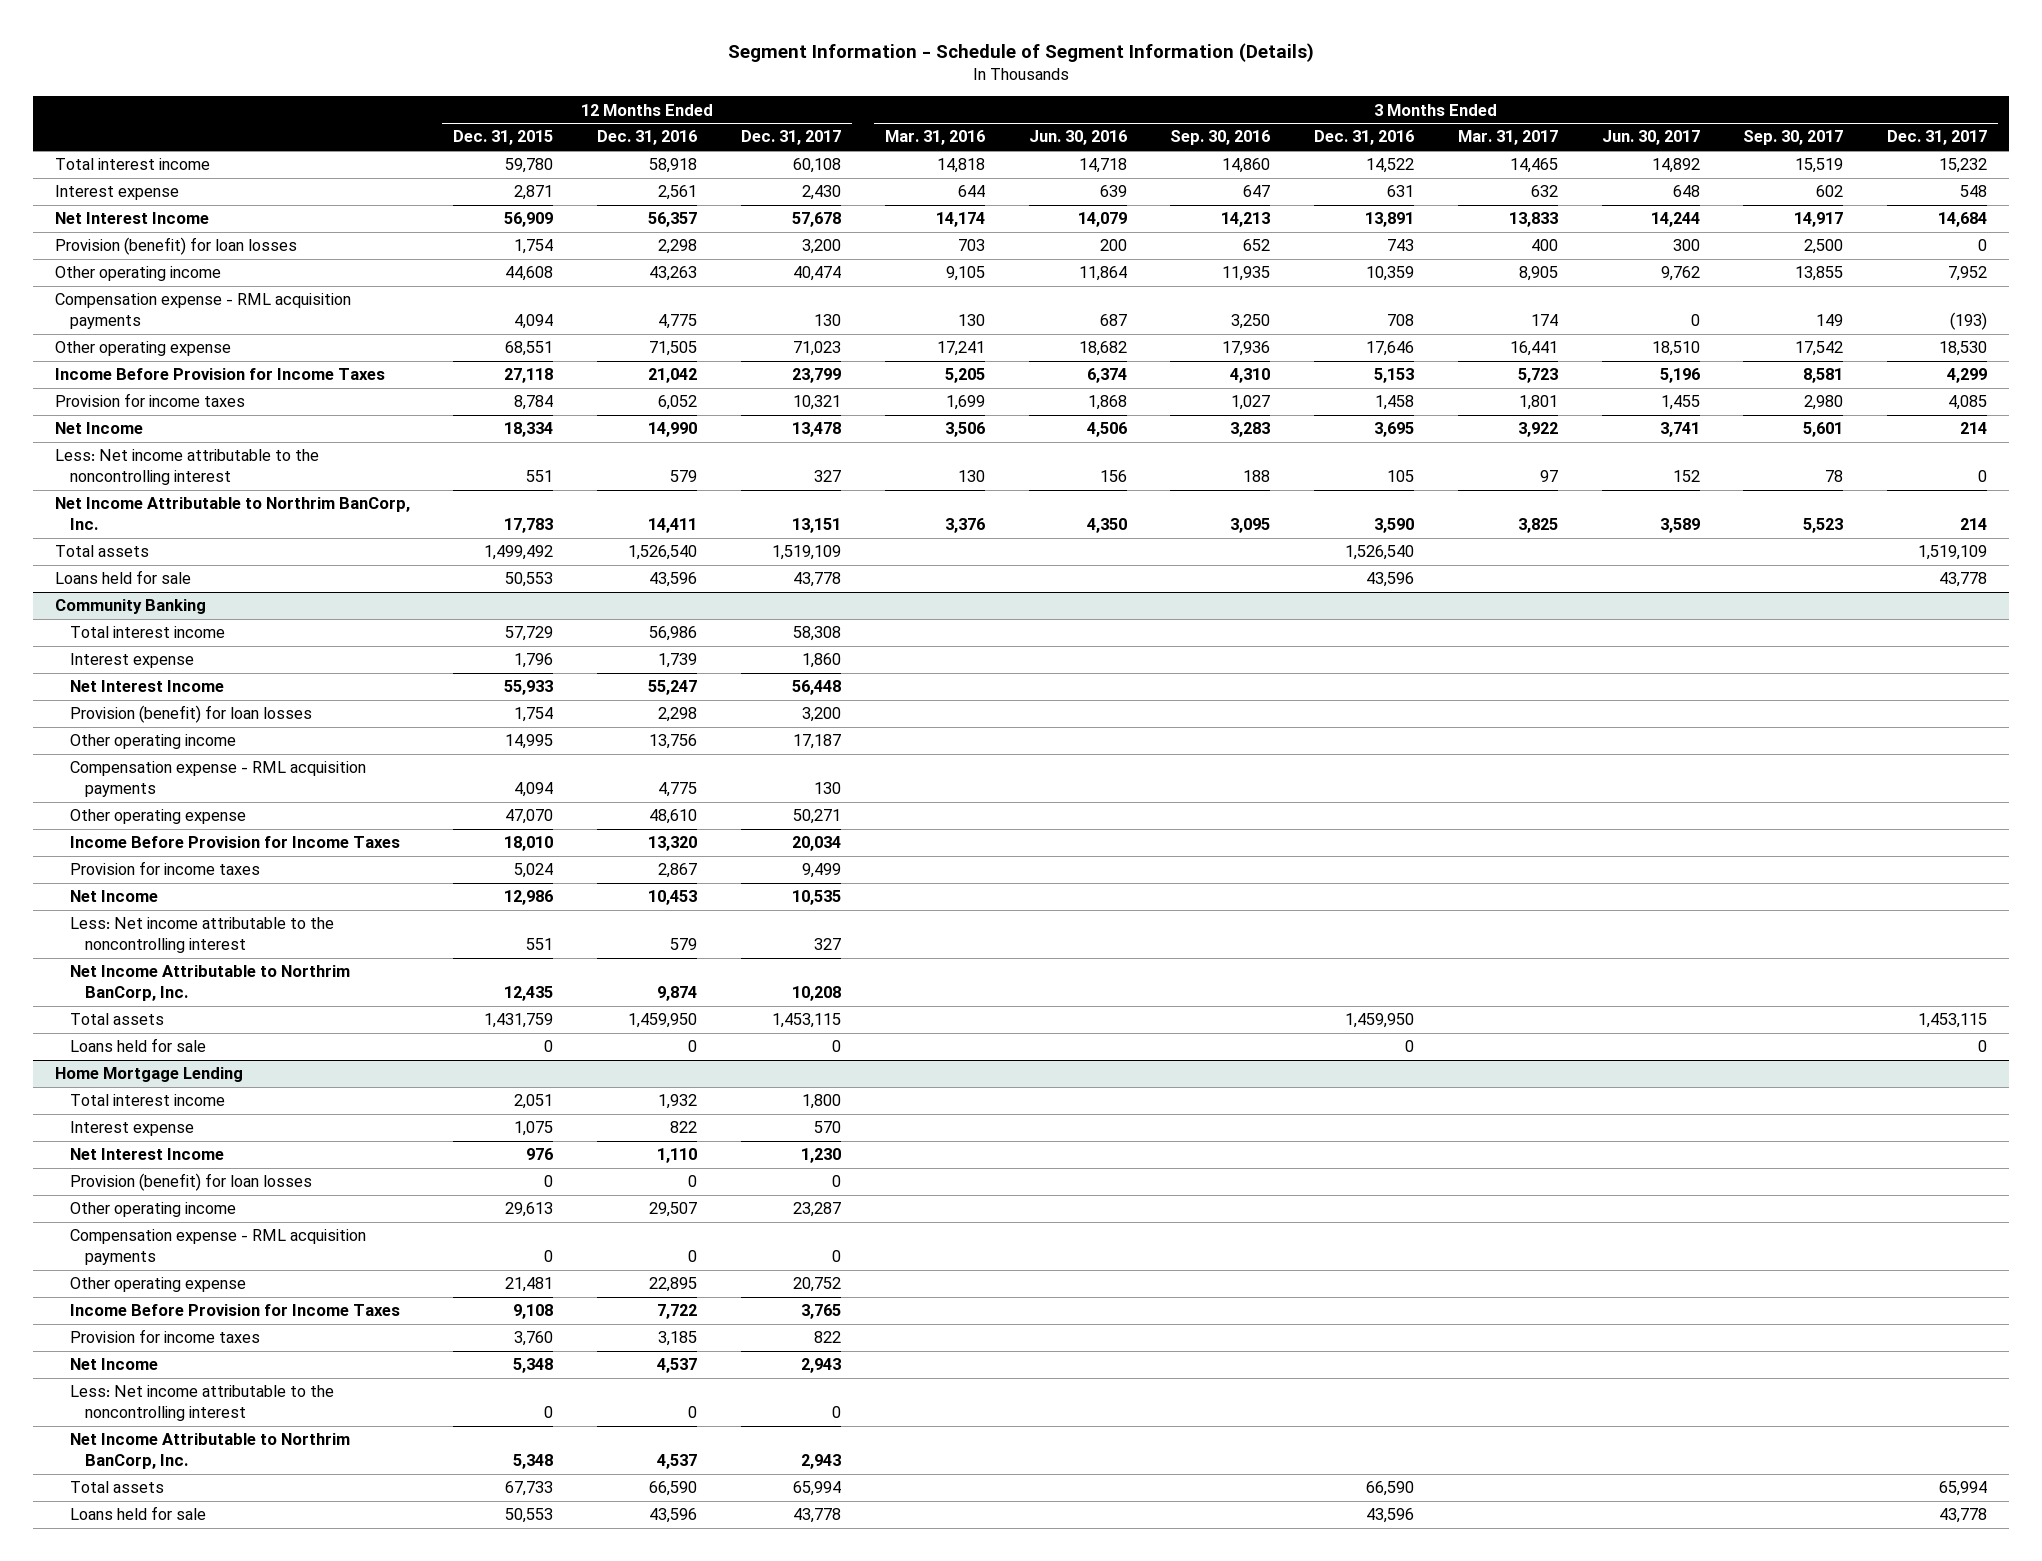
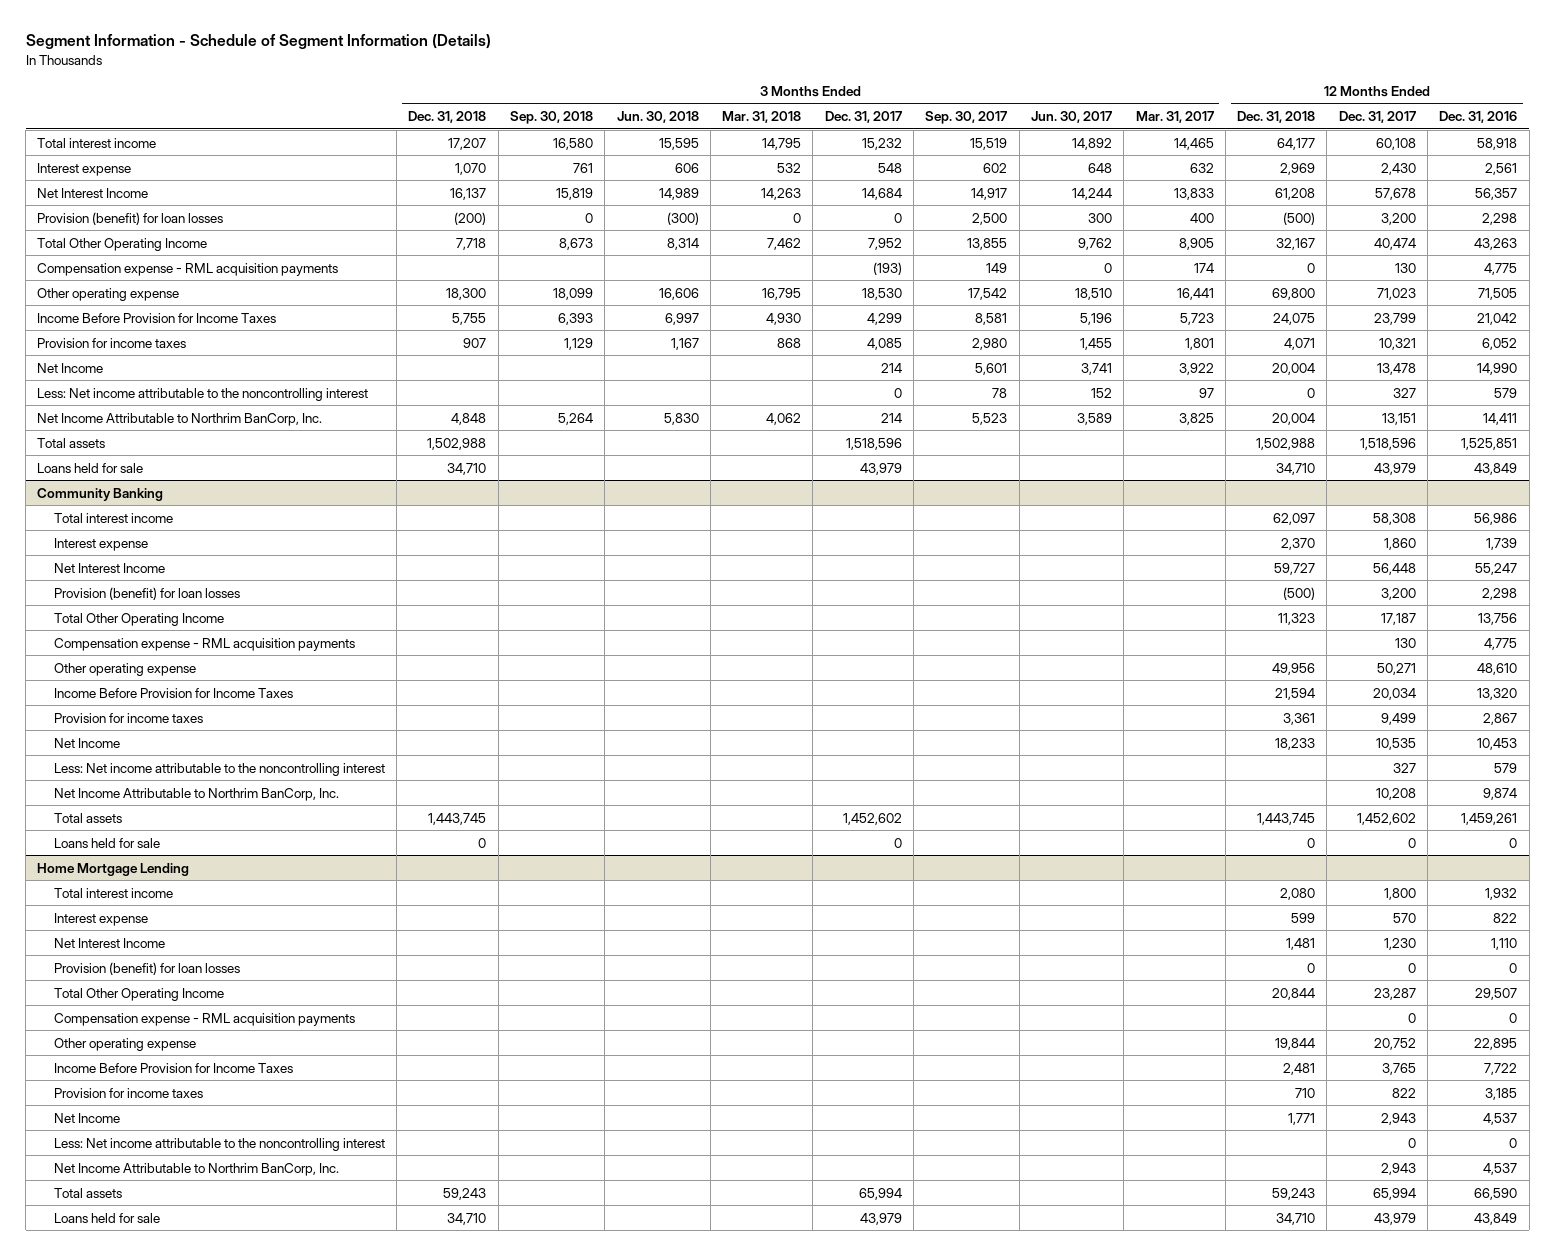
- | 12 Months Ended Dec. 31, 2015 | 12 Months Ended Dec. 31, 2016 | 12 Months Ended Dec. 31, 2017 | 3 Months Ended Mar. 31, 2016 | 3 Months Ended Jun. 30, 2016 | 3 Months Ended Sep. 30, 2016 | 3 Months Ended Dec. 31, 2016 | 3 Months Ended Mar. 31, 2017 | 3 Months Ended Jun. 30, 2017 | 3 Months Ended Sep. 30, 2017 | 3 Months Ended Dec. 31, 2017
+ | 3 Months Ended Dec. 31, 2018 | 3 Months Ended Sep. 30, 2018 | 3 Months Ended Jun. 30, 2018 | 3 Months Ended Mar. 31, 2018 | 3 Months Ended Dec. 31, 2017 | 3 Months Ended Sep. 30, 2017 | 3 Months Ended Jun. 30, 2017 | 3 Months Ended Mar. 31, 2017 | 12 Months Ended Dec. 31, 2018 | 12 Months Ended Dec. 31, 2017 | 12 Months Ended Dec. 31, 2016
- Other operating income | 44,608 | 43,263 | 40,474 | 9,105 | 11,864 | 11,935 | 10,359 | 8,905 | 9,762 | 13,855 | 7,952
+ Total Other Operating Income | 7,718 | 8,673 | 8,314 | 7,462 | 7,952 | 13,855 | 9,762 | 8,905 | 32,167 | 40,474 | 43,263
- Total assets | 1,499,492 | 1,526,540 | 1,519,109 | | | | 1,526,540 | | | | 1,519,109
- Loans held for sale | 50,553 | 43,596 | 43,778 | | | | 43,596 | | | | 43,778
+ Total assets | 1,502,988 | | | | 1,518,596 | | | | 1,502,988 | 1,518,596 | 1,525,851
+ Loans held for sale | 34,710 | | | | 43,979 | | | | 34,710 | 43,979 | 43,849
@ Community Banking
- Other operating income | 14,995 | 13,756 | 17,187 | | | | | | | |
+ Total Other Operating Income | | | | | | | | | 11,323 | 17,187 | 13,756
- Total assets | 1,431,759 | 1,459,950 | 1,453,115 | | | | 1,459,950 | | | | 1,453,115
+ Total assets | 1,443,745 | | | | 1,452,602 | | | | 1,443,745 | 1,452,602 | 1,459,261
@ Home Mortgage Lending
- Other operating income | 29,613 | 29,507 | 23,287 | | | | | | | |
+ Total Other Operating Income | | | | | | | | | 20,844 | 23,287 | 29,507
- Loans held for sale | 50,553 | 43,596 | 43,778 | | | | 43,596 | | | | 43,778
+ Loans held for sale | 34,710 | | | | 43,979 | | | | 34,710 | 43,979 | 43,849

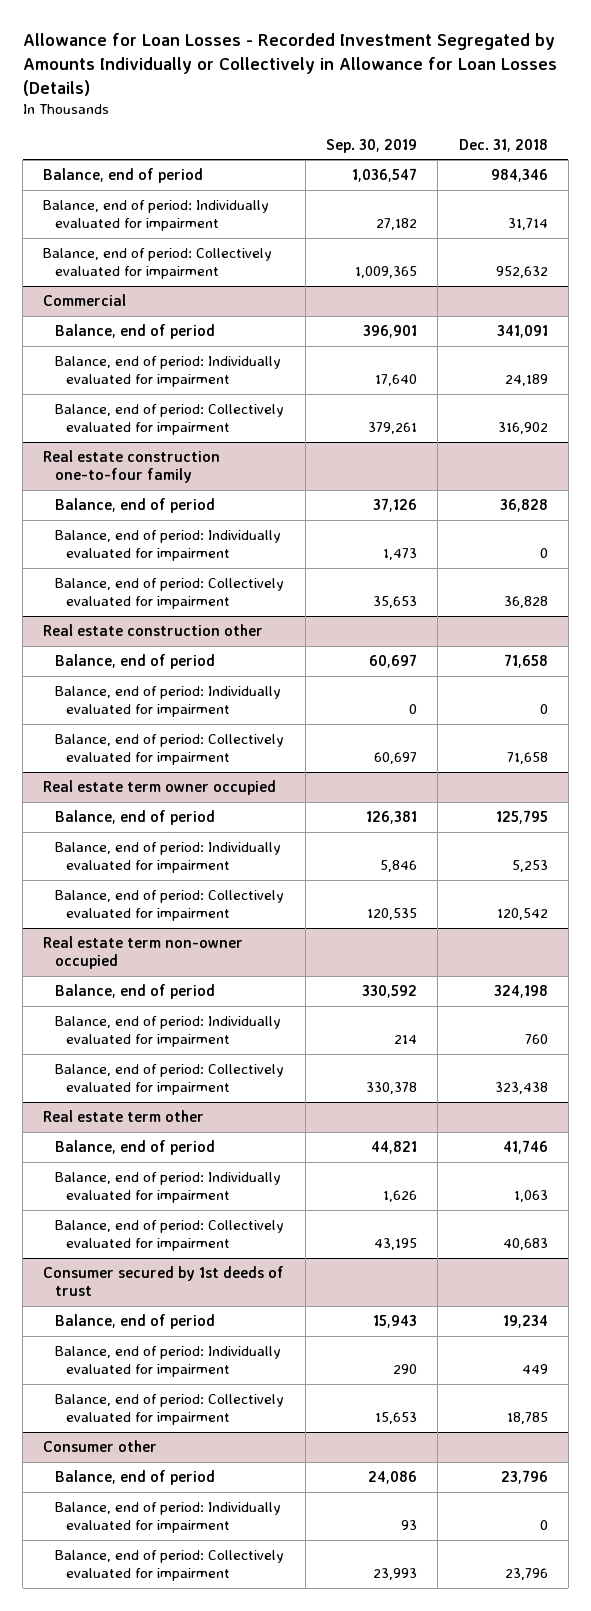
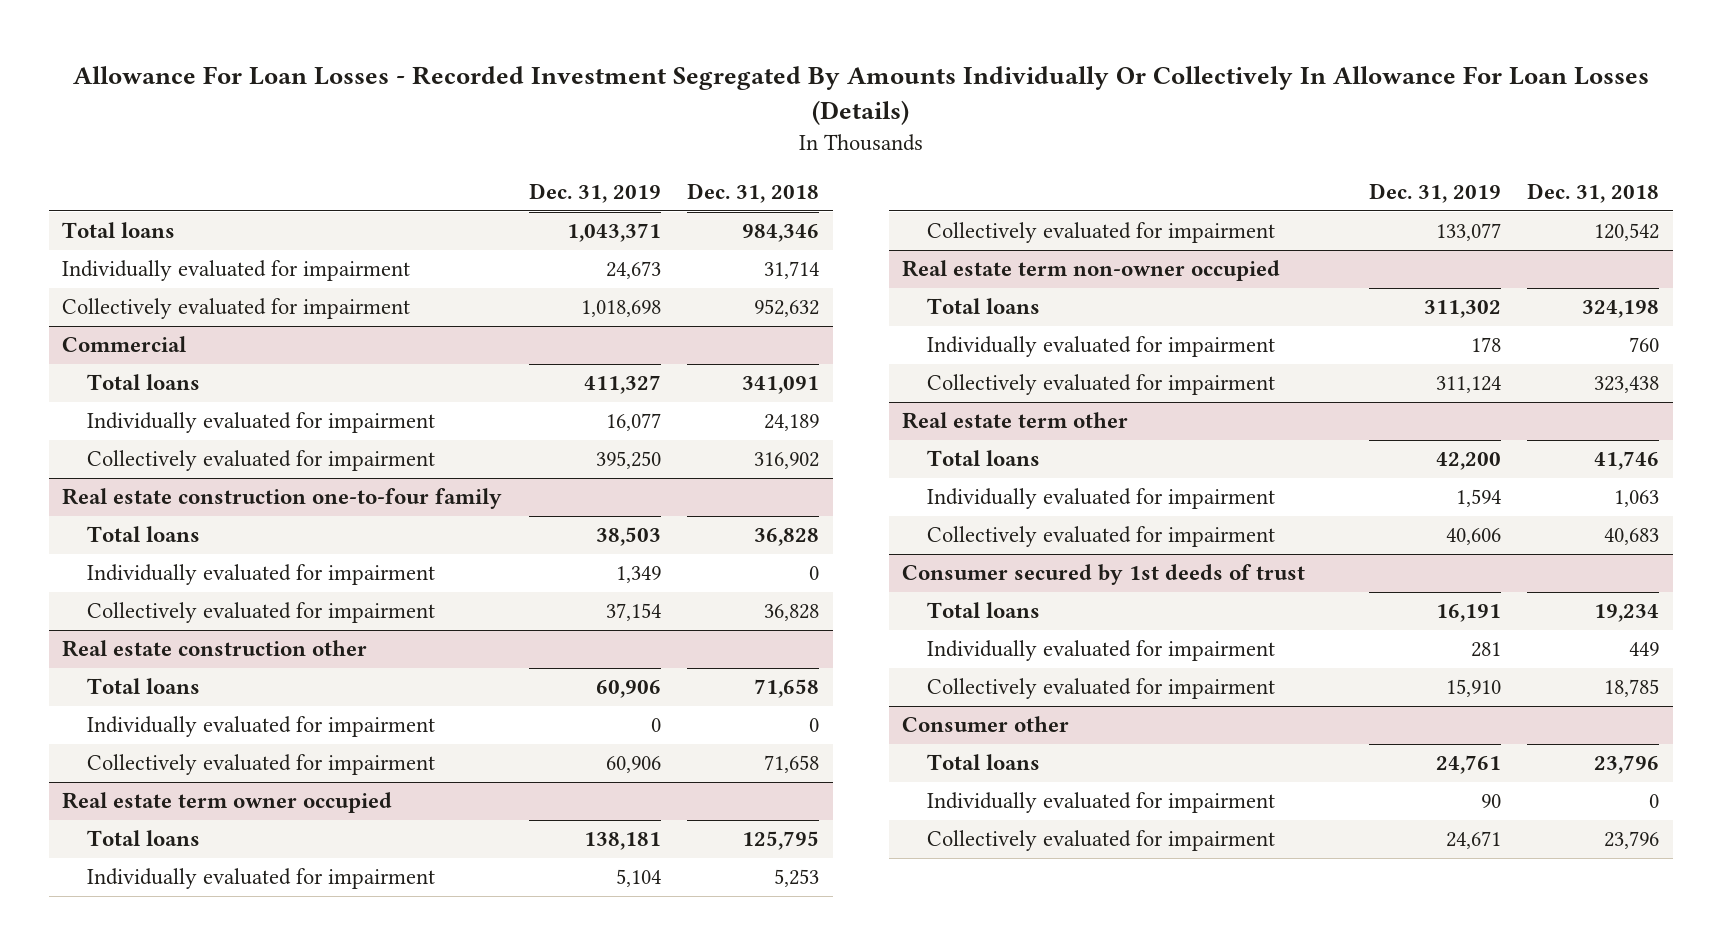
- Allowance for Loan Losses - Recorded Investment Segregated by Amounts Individually or Collectively in Allowance for Loan Losses (Details)
+ Allowance For Loan Losses - Recorded Investment Segregated By Amounts Individually Or Collectively In Allowance For Loan Losses (Details)
- | Sep. 30, 2019 | Dec. 31, 2018
+ | Dec. 31, 2019 | Dec. 31, 2018
- Balance, end of period | 1,036,547 | 984,346
- Balance, end of period: Individually evaluated for impairment | 27,182 | 31,714
- Balance, end of period: Collectively evaluated for impairment | 1,009,365 | 952,632
+ Total loans | 1,043,371 | 984,346
+ Individually evaluated for impairment | 24,673 | 31,714
+ Collectively evaluated for impairment | 1,018,698 | 952,632
@ Commercial
- Balance, end of period | 396,901 | 341,091
- Balance, end of period: Individually evaluated for impairment | 17,640 | 24,189
- Balance, end of period: Collectively evaluated for impairment | 379,261 | 316,902
+ Total loans | 411,327 | 341,091
+ Individually evaluated for impairment | 16,077 | 24,189
+ Collectively evaluated for impairment | 395,250 | 316,902
@ Real estate construction one-to-four family
- Balance, end of period | 37,126 | 36,828
- Balance, end of period: Individually evaluated for impairment | 1,473 | 0
- Balance, end of period: Collectively evaluated for impairment | 35,653 | 36,828
+ Total loans | 38,503 | 36,828
+ Individually evaluated for impairment | 1,349 | 0
+ Collectively evaluated for impairment | 37,154 | 36,828
@ Real estate construction other
- Balance, end of period | 60,697 | 71,658
- Balance, end of period: Individually evaluated for impairment | 0 | 0
- Balance, end of period: Collectively evaluated for impairment | 60,697 | 71,658
+ Total loans | 60,906 | 71,658
+ Individually evaluated for impairment | 0 | 0
+ Collectively evaluated for impairment | 60,906 | 71,658
@ Real estate term owner occupied
- Balance, end of period | 126,381 | 125,795
- Balance, end of period: Individually evaluated for impairment | 5,846 | 5,253
- Balance, end of period: Collectively evaluated for impairment | 120,535 | 120,542
+ Total loans | 138,181 | 125,795
+ Individually evaluated for impairment | 5,104 | 5,253
+ Collectively evaluated for impairment | 133,077 | 120,542
@ Real estate term non-owner occupied
- Balance, end of period | 330,592 | 324,198
- Balance, end of period: Individually evaluated for impairment | 214 | 760
- Balance, end of period: Collectively evaluated for impairment | 330,378 | 323,438
+ Total loans | 311,302 | 324,198
+ Individually evaluated for impairment | 178 | 760
+ Collectively evaluated for impairment | 311,124 | 323,438
@ Real estate term other
- Balance, end of period | 44,821 | 41,746
- Balance, end of period: Individually evaluated for impairment | 1,626 | 1,063
- Balance, end of period: Collectively evaluated for impairment | 43,195 | 40,683
+ Total loans | 42,200 | 41,746
+ Individually evaluated for impairment | 1,594 | 1,063
+ Collectively evaluated for impairment | 40,606 | 40,683
@ Consumer secured by 1st deeds of trust
- Balance, end of period | 15,943 | 19,234
- Balance, end of period: Individually evaluated for impairment | 290 | 449
- Balance, end of period: Collectively evaluated for impairment | 15,653 | 18,785
+ Total loans | 16,191 | 19,234
+ Individually evaluated for impairment | 281 | 449
+ Collectively evaluated for impairment | 15,910 | 18,785
@ Consumer other
- Balance, end of period | 24,086 | 23,796
- Balance, end of period: Individually evaluated for impairment | 93 | 0
- Balance, end of period: Collectively evaluated for impairment | 23,993 | 23,796
+ Total loans | 24,761 | 23,796
+ Individually evaluated for impairment | 90 | 0
+ Collectively evaluated for impairment | 24,671 | 23,796

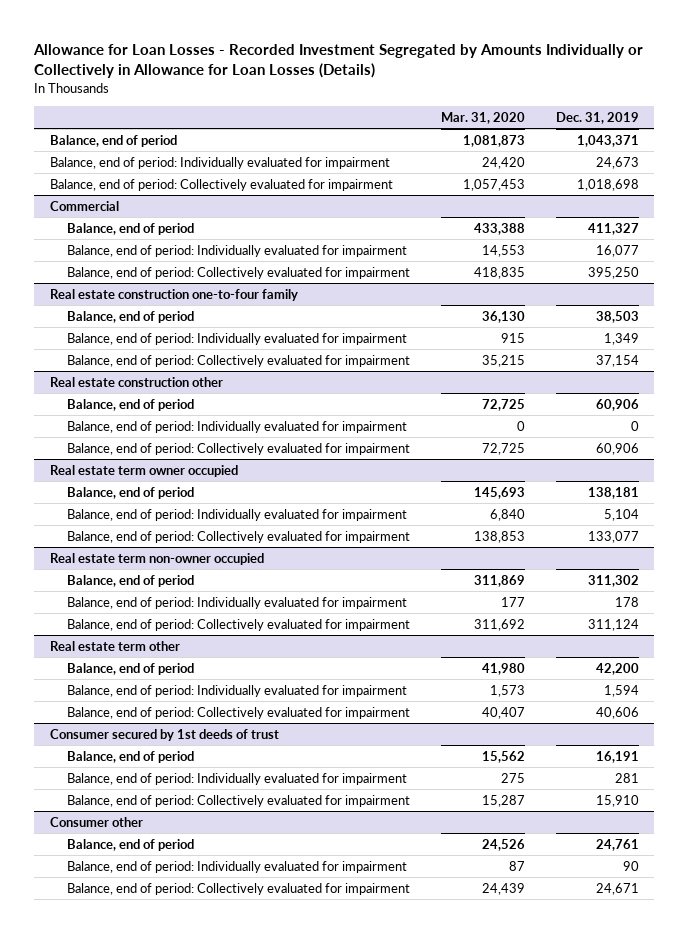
- Allowance For Loan Losses - Recorded Investment Segregated By Amounts Individually Or Collectively In Allowance For Loan Losses (Details)
+ Allowance for Loan Losses - Recorded Investment Segregated by Amounts Individually or Collectively in Allowance for Loan Losses (Details)
- | Dec. 31, 2019 | Dec. 31, 2018
+ | Mar. 31, 2020 | Dec. 31, 2019
- Total loans | 1,043,371 | 984,346
- Individually evaluated for impairment | 24,673 | 31,714
- Collectively evaluated for impairment | 1,018,698 | 952,632
+ Balance, end of period | 1,081,873 | 1,043,371
+ Balance, end of period: Individually evaluated for impairment | 24,420 | 24,673
+ Balance, end of period: Collectively evaluated for impairment | 1,057,453 | 1,018,698
@ Commercial
- Total loans | 411,327 | 341,091
- Individually evaluated for impairment | 16,077 | 24,189
- Collectively evaluated for impairment | 395,250 | 316,902
+ Balance, end of period | 433,388 | 411,327
+ Balance, end of period: Individually evaluated for impairment | 14,553 | 16,077
+ Balance, end of period: Collectively evaluated for impairment | 418,835 | 395,250
@ Real estate construction one-to-four family
- Total loans | 38,503 | 36,828
- Individually evaluated for impairment | 1,349 | 0
- Collectively evaluated for impairment | 37,154 | 36,828
+ Balance, end of period | 36,130 | 38,503
+ Balance, end of period: Individually evaluated for impairment | 915 | 1,349
+ Balance, end of period: Collectively evaluated for impairment | 35,215 | 37,154
@ Real estate construction other
- Total loans | 60,906 | 71,658
- Individually evaluated for impairment | 0 | 0
- Collectively evaluated for impairment | 60,906 | 71,658
+ Balance, end of period | 72,725 | 60,906
+ Balance, end of period: Individually evaluated for impairment | 0 | 0
+ Balance, end of period: Collectively evaluated for impairment | 72,725 | 60,906
@ Real estate term owner occupied
- Total loans | 138,181 | 125,795
- Individually evaluated for impairment | 5,104 | 5,253
- Collectively evaluated for impairment | 133,077 | 120,542
+ Balance, end of period | 145,693 | 138,181
+ Balance, end of period: Individually evaluated for impairment | 6,840 | 5,104
+ Balance, end of period: Collectively evaluated for impairment | 138,853 | 133,077
@ Real estate term non-owner occupied
- Total loans | 311,302 | 324,198
- Individually evaluated for impairment | 178 | 760
- Collectively evaluated for impairment | 311,124 | 323,438
+ Balance, end of period | 311,869 | 311,302
+ Balance, end of period: Individually evaluated for impairment | 177 | 178
+ Balance, end of period: Collectively evaluated for impairment | 311,692 | 311,124
@ Real estate term other
- Total loans | 42,200 | 41,746
- Individually evaluated for impairment | 1,594 | 1,063
- Collectively evaluated for impairment | 40,606 | 40,683
+ Balance, end of period | 41,980 | 42,200
+ Balance, end of period: Individually evaluated for impairment | 1,573 | 1,594
+ Balance, end of period: Collectively evaluated for impairment | 40,407 | 40,606
@ Consumer secured by 1st deeds of trust
- Total loans | 16,191 | 19,234
- Individually evaluated for impairment | 281 | 449
- Collectively evaluated for impairment | 15,910 | 18,785
+ Balance, end of period | 15,562 | 16,191
+ Balance, end of period: Individually evaluated for impairment | 275 | 281
+ Balance, end of period: Collectively evaluated for impairment | 15,287 | 15,910
@ Consumer other
- Total loans | 24,761 | 23,796
- Individually evaluated for impairment | 90 | 0
- Collectively evaluated for impairment | 24,671 | 23,796
+ Balance, end of period | 24,526 | 24,761
+ Balance, end of period: Individually evaluated for impairment | 87 | 90
+ Balance, end of period: Collectively evaluated for impairment | 24,439 | 24,671

